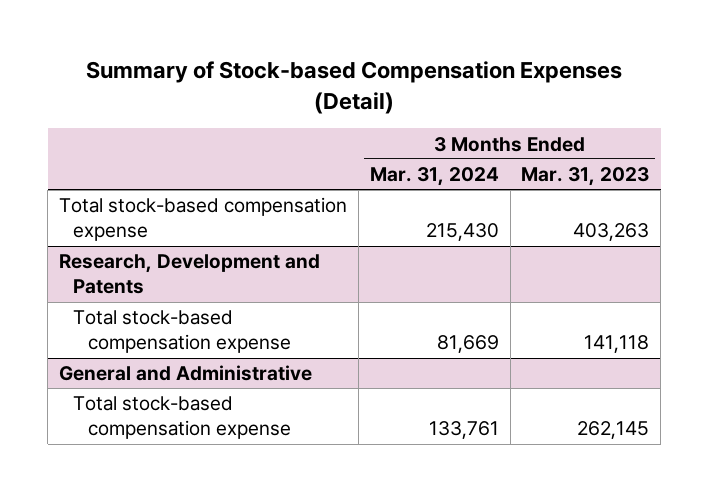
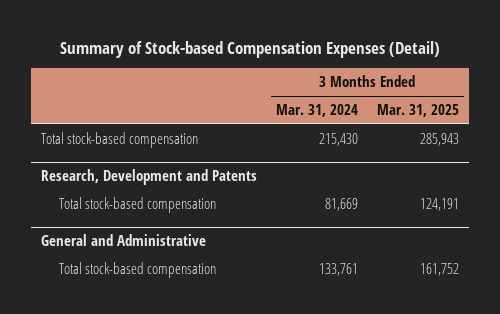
- | 3 Months Ended Mar. 31, 2024 | 3 Months Ended Mar. 31, 2023
+ | 3 Months Ended Mar. 31, 2024 | 3 Months Ended Mar. 31, 2025
- Total stock-based compensation expense | 215,430 | 403,263
+ Total stock-based compensation | 215,430 | 285,943
@ Research, Development and Patents
- Total stock-based compensation expense | 81,669 | 141,118
+ Total stock-based compensation | 81,669 | 124,191
@ General and Administrative
- Total stock-based compensation expense | 133,761 | 262,145
+ Total stock-based compensation | 133,761 | 161,752

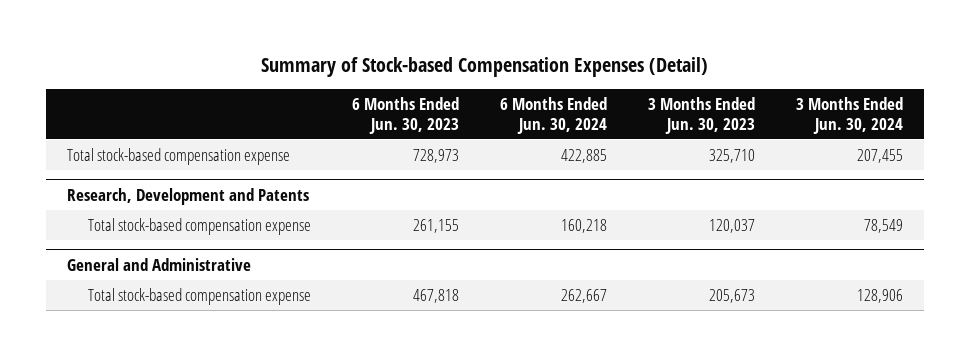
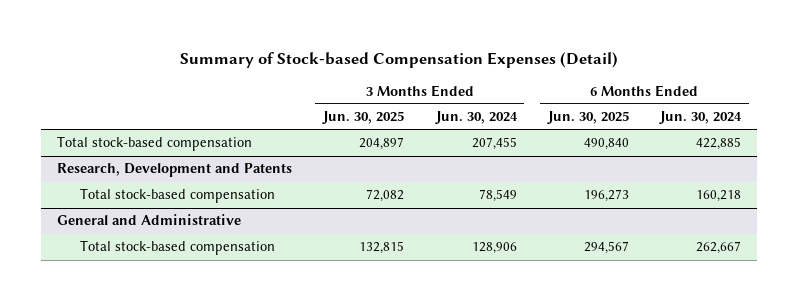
- | 6 Months Ended Jun. 30, 2023 | 6 Months Ended Jun. 30, 2024 | 3 Months Ended Jun. 30, 2023 | 3 Months Ended Jun. 30, 2024
+ | 3 Months Ended Jun. 30, 2025 | 3 Months Ended Jun. 30, 2024 | 6 Months Ended Jun. 30, 2025 | 6 Months Ended Jun. 30, 2024
- Total stock-based compensation expense | 728,973 | 422,885 | 325,710 | 207,455
+ Total stock-based compensation | 204,897 | 207,455 | 490,840 | 422,885
@ Research, Development and Patents
- Total stock-based compensation expense | 261,155 | 160,218 | 120,037 | 78,549
+ Total stock-based compensation | 72,082 | 78,549 | 196,273 | 160,218
@ General and Administrative
- Total stock-based compensation expense | 467,818 | 262,667 | 205,673 | 128,906
+ Total stock-based compensation | 132,815 | 128,906 | 294,567 | 262,667

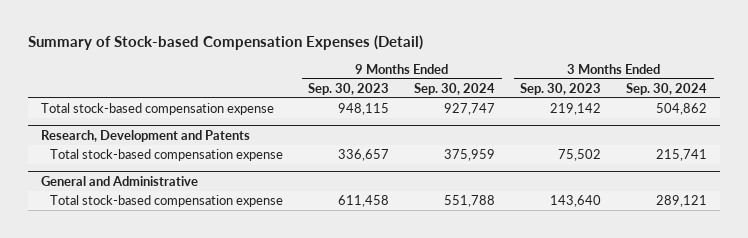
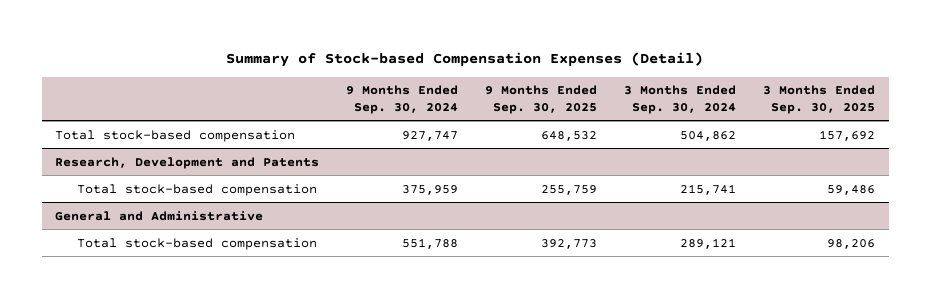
- | 9 Months Ended Sep. 30, 2023 | 9 Months Ended Sep. 30, 2024 | 3 Months Ended Sep. 30, 2023 | 3 Months Ended Sep. 30, 2024
+ | 9 Months Ended Sep. 30, 2024 | 9 Months Ended Sep. 30, 2025 | 3 Months Ended Sep. 30, 2024 | 3 Months Ended Sep. 30, 2025
- Total stock-based compensation expense | 948,115 | 927,747 | 219,142 | 504,862
+ Total stock-based compensation | 927,747 | 648,532 | 504,862 | 157,692
@ Research, Development and Patents
- Total stock-based compensation expense | 336,657 | 375,959 | 75,502 | 215,741
+ Total stock-based compensation | 375,959 | 255,759 | 215,741 | 59,486
@ General and Administrative
- Total stock-based compensation expense | 611,458 | 551,788 | 143,640 | 289,121
+ Total stock-based compensation | 551,788 | 392,773 | 289,121 | 98,206

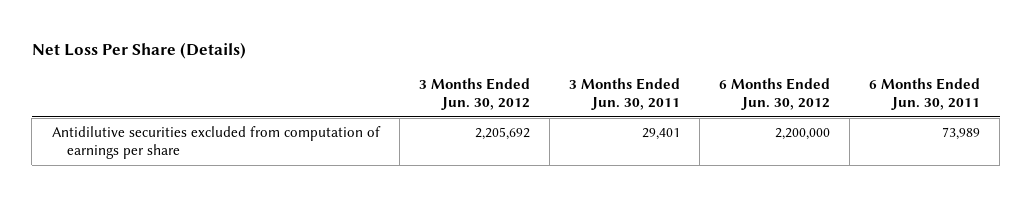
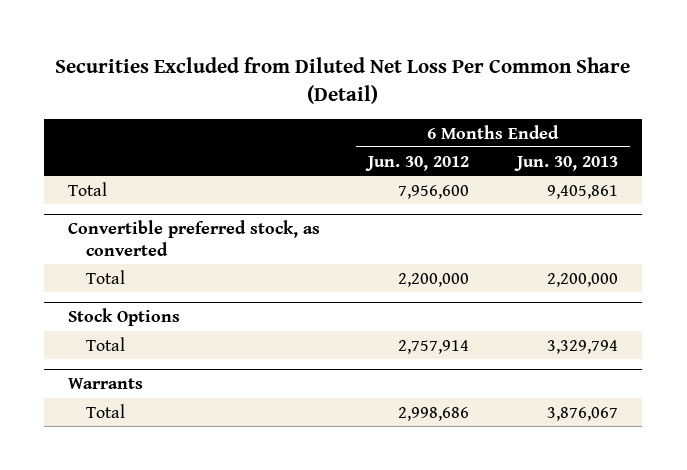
- Net Loss Per Share (Details)
+ Securities Excluded from Diluted Net Loss Per Common Share (Detail)
- | 3 Months Ended Jun. 30, 2012 | 3 Months Ended Jun. 30, 2011 | 6 Months Ended Jun. 30, 2012 | 6 Months Ended Jun. 30, 2011
+ | 6 Months Ended Jun. 30, 2012 | 6 Months Ended Jun. 30, 2013
- Antidilutive securities excluded from computation of earnings per share | 2,205,692 | 29,401 | 2,200,000 | 73,989
+ Total | 7,956,600 | 9,405,861
+ Convertible preferred stock, as converted
+ Total | 2,200,000 | 2,200,000
+ Stock Options
+ Total | 2,757,914 | 3,329,794
+ Warrants
+ Total | 2,998,686 | 3,876,067

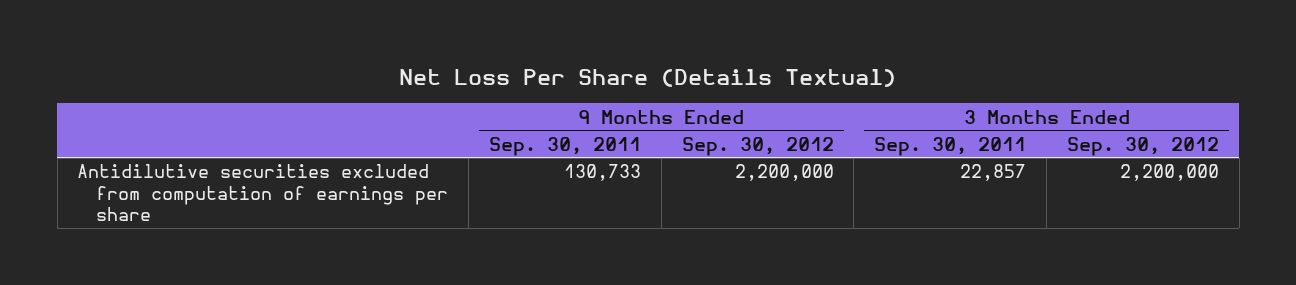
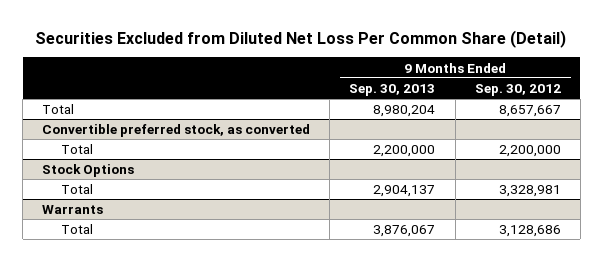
- Net Loss Per Share (Details Textual)
+ Securities Excluded from Diluted Net Loss Per Common Share (Detail)
- | 9 Months Ended Sep. 30, 2011 | 9 Months Ended Sep. 30, 2012 | 3 Months Ended Sep. 30, 2011 | 3 Months Ended Sep. 30, 2012
+ | 9 Months Ended Sep. 30, 2013 | 9 Months Ended Sep. 30, 2012
- Antidilutive securities excluded from computation of earnings per share | 130,733 | 2,200,000 | 22,857 | 2,200,000
+ Total | 8,980,204 | 8,657,667
+ Convertible preferred stock, as converted
+ Total | 2,200,000 | 2,200,000
+ Stock Options
+ Total | 2,904,137 | 3,328,981
+ Warrants
+ Total | 3,876,067 | 3,128,686

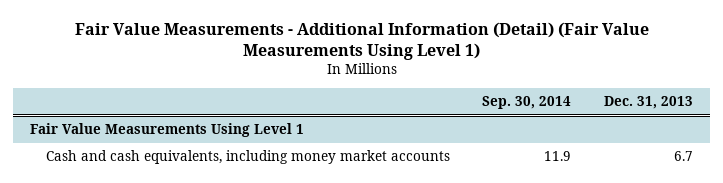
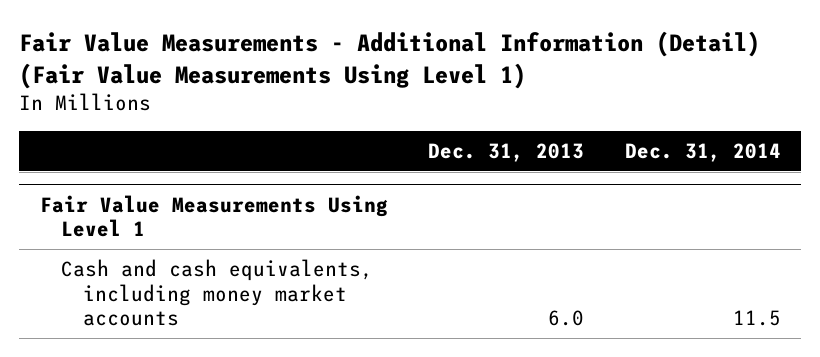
- | Sep. 30, 2014 | Dec. 31, 2013
+ | Dec. 31, 2013 | Dec. 31, 2014
@ Fair Value Measurements Using Level 1
- Cash and cash equivalents, including money market accounts | 11.9 | 6.7
+ Cash and cash equivalents, including money market accounts | 6.0 | 11.5

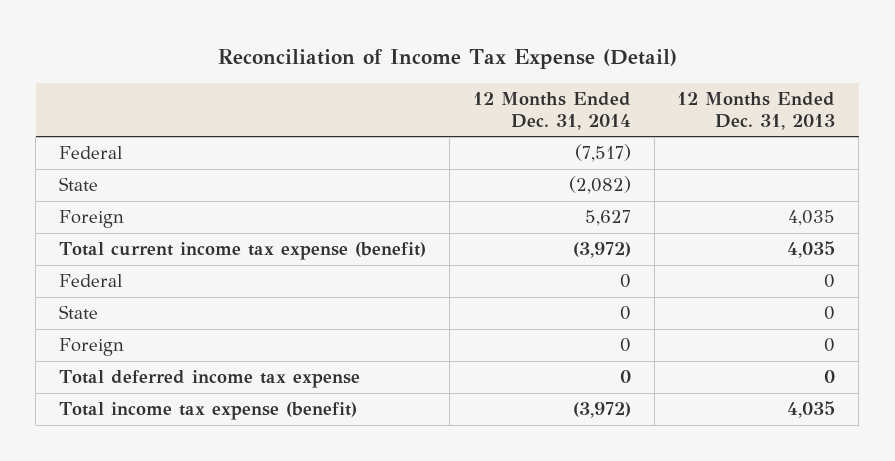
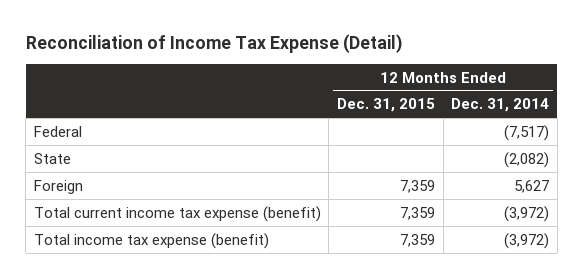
- | 12 Months Ended Dec. 31, 2014 | 12 Months Ended Dec. 31, 2013
+ | 12 Months Ended Dec. 31, 2015 | 12 Months Ended Dec. 31, 2014
- Federal | 0 | 0
- State | 0 | 0
- Foreign | 0 | 0
- Total deferred income tax expense | 0 | 0

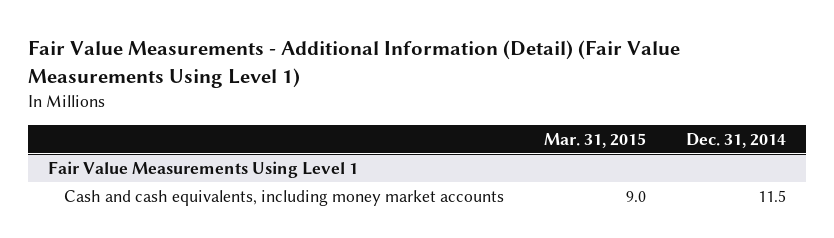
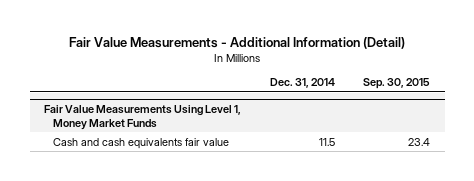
- Fair Value Measurements - Additional Information (Detail) (Fair Value Measurements Using Level 1)
+ Fair Value Measurements - Additional Information (Detail)
- | Mar. 31, 2015 | Dec. 31, 2014
+ | Dec. 31, 2014 | Sep. 30, 2015
- Fair Value Measurements Using Level 1
- Cash and cash equivalents, including money market accounts | 9.0 | 11.5
+ Fair Value Measurements Using Level 1, Money Market Funds
+ Cash and cash equivalents fair value | 11.5 | 23.4

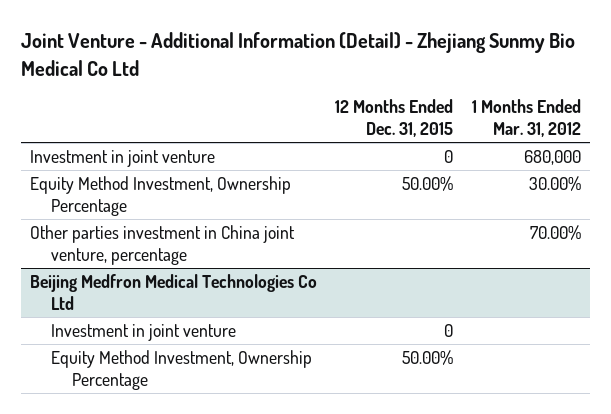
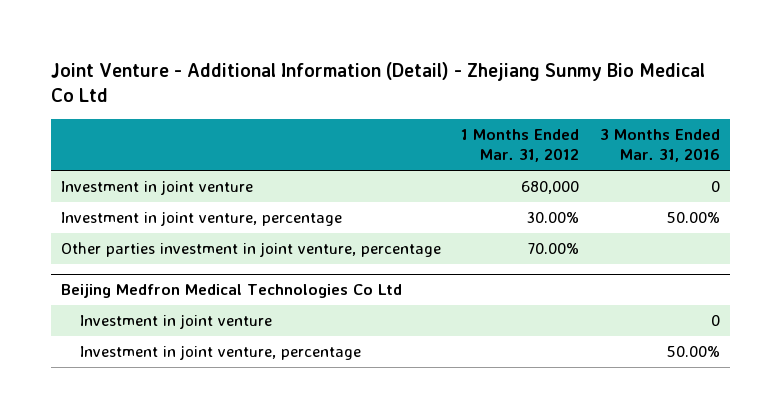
- | 12 Months Ended Dec. 31, 2015 | 1 Months Ended Mar. 31, 2012
+ | 1 Months Ended Mar. 31, 2012 | 3 Months Ended Mar. 31, 2016
- Equity Method Investment, Ownership Percentage | 50.00% | 30.00%
- Other parties investment in China joint venture, percentage | | 70.00%
+ Investment in joint venture, percentage | 30.00% | 50.00%
+ Other parties investment in joint venture, percentage | 70.00% |
@ Beijing Medfron Medical Technologies Co Ltd
- Equity Method Investment, Ownership Percentage | 50.00% |
+ Investment in joint venture, percentage | | 50.00%

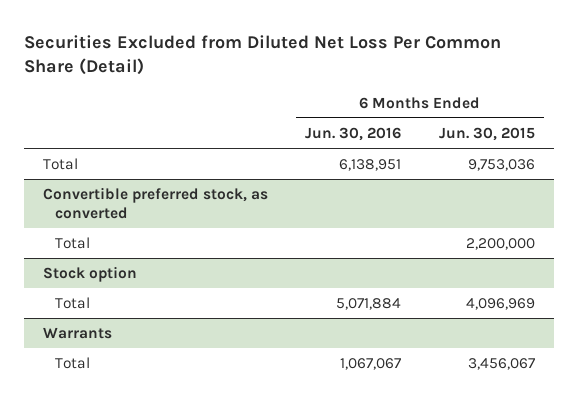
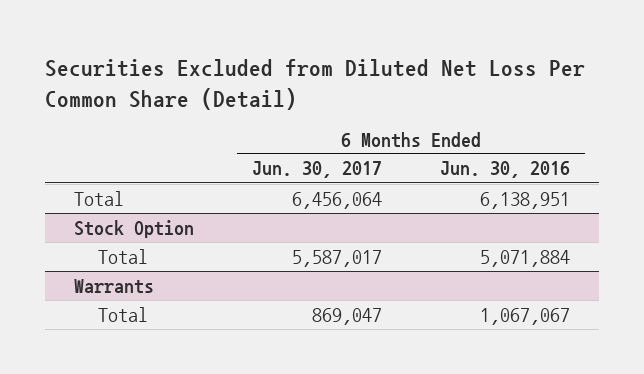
- | 6 Months Ended Jun. 30, 2016 | 6 Months Ended Jun. 30, 2015
+ | 6 Months Ended Jun. 30, 2017 | 6 Months Ended Jun. 30, 2016
- Convertible preferred stock, as converted
- Total | | 2,200,000
- Stock option
+ Stock Option

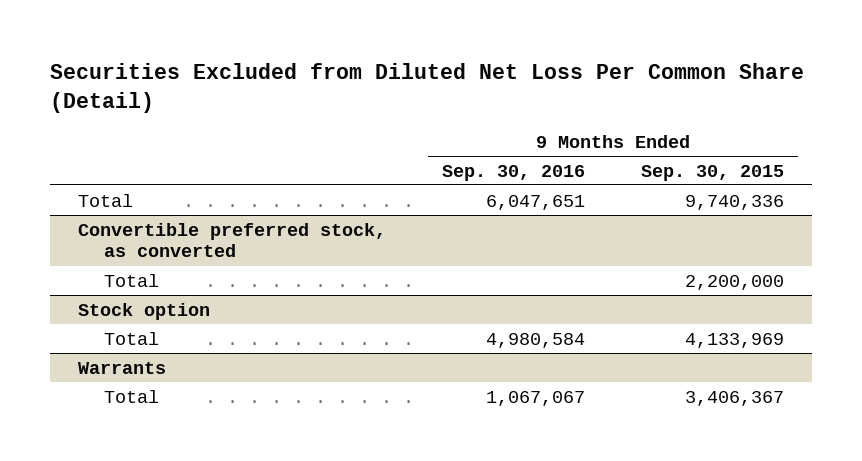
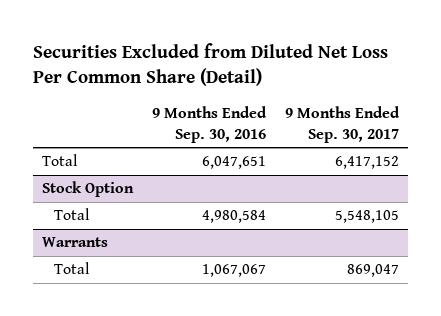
- | 9 Months Ended Sep. 30, 2016 | 9 Months Ended Sep. 30, 2015
+ | 9 Months Ended Sep. 30, 2016 | 9 Months Ended Sep. 30, 2017
- Convertible preferred stock, as converted
- Total | | 2,200,000
- Stock option
+ Stock Option

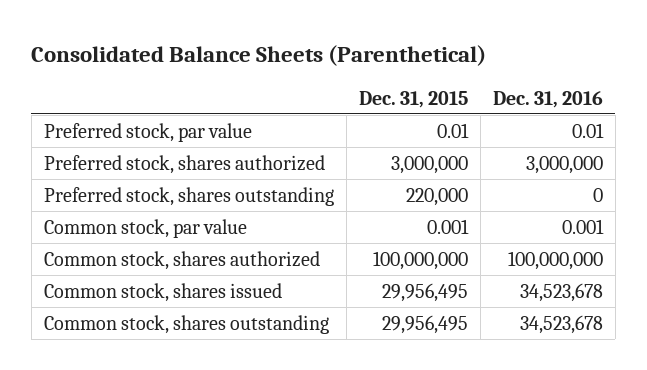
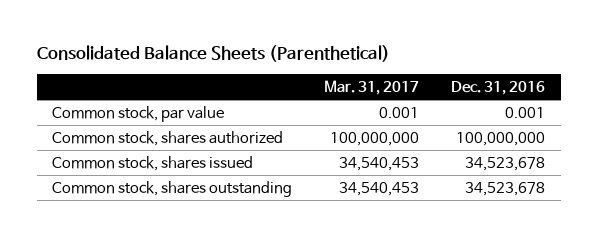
- | Dec. 31, 2015 | Dec. 31, 2016
+ | Mar. 31, 2017 | Dec. 31, 2016
- Preferred stock, par value | 0.01 | 0.01
- Preferred stock, shares authorized | 3,000,000 | 3,000,000
- Preferred stock, shares outstanding | 220,000 | 0

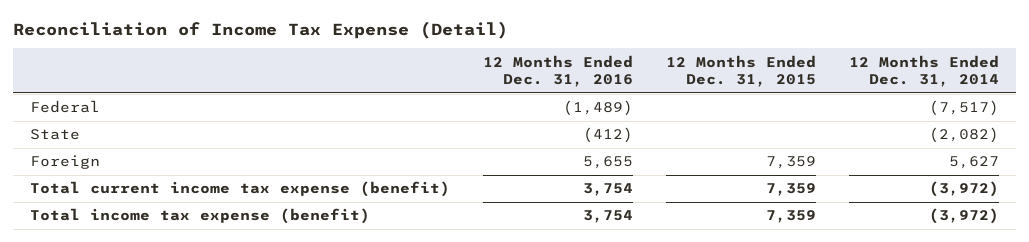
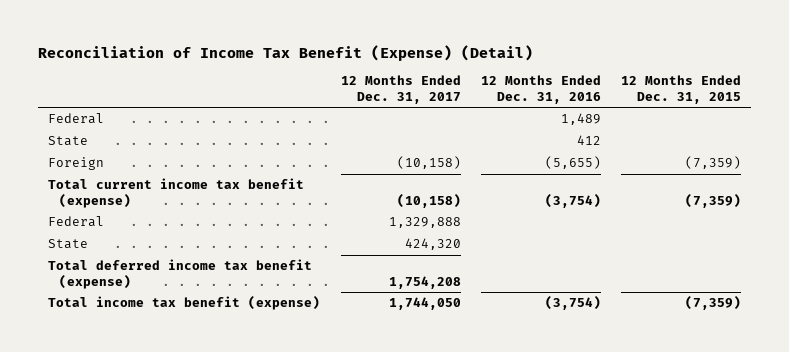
- Reconciliation of Income Tax Expense (Detail)
+ Reconciliation of Income Tax Benefit (Expense) (Detail)
- | 12 Months Ended Dec. 31, 2016 | 12 Months Ended Dec. 31, 2015 | 12 Months Ended Dec. 31, 2014
+ | 12 Months Ended Dec. 31, 2017 | 12 Months Ended Dec. 31, 2016 | 12 Months Ended Dec. 31, 2015
- Federal | (1,489) | | (7,517)
- State | (412) | | (2,082)
- Foreign | 5,655 | 7,359 | 5,627
- Total current income tax expense (benefit) | 3,754 | 7,359 | (3,972)
- Total income tax expense (benefit) | 3,754 | 7,359 | (3,972)
+ Federal | | 1,489 |
+ State | | 412 |
+ Foreign | (10,158) | (5,655) | (7,359)
+ Total current income tax benefit (expense) | (10,158) | (3,754) | (7,359)
+ Federal | 1,329,888 | |
+ State | 424,320 | |
+ Total deferred income tax benefit (expense) | 1,754,208 | |
+ Total income tax benefit (expense) | 1,744,050 | (3,754) | (7,359)

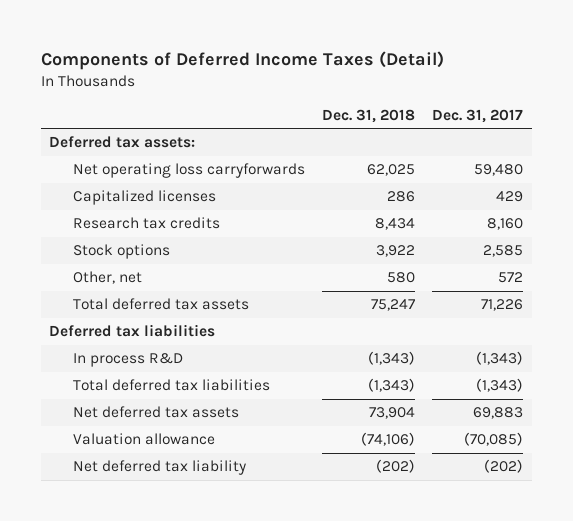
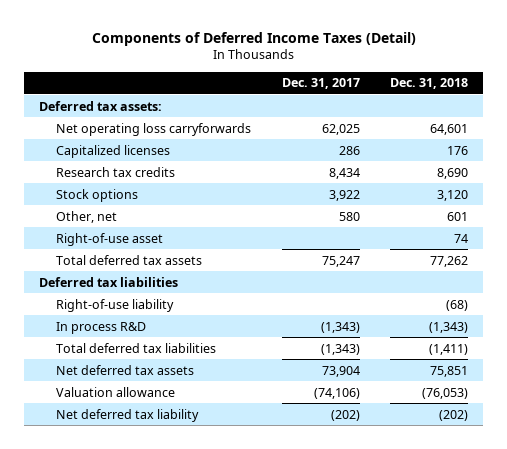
- | Dec. 31, 2018 | Dec. 31, 2017
+ | Dec. 31, 2017 | Dec. 31, 2018
- Net operating loss carryforwards | 62,025 | 59,480
- Capitalized licenses | 286 | 429
- Research tax credits | 8,434 | 8,160
- Stock options | 3,922 | 2,585
- Other, net | 580 | 572
- Total deferred tax assets | 75,247 | 71,226
+ Net operating loss carryforwards | 62,025 | 64,601
+ Capitalized licenses | 286 | 176
+ Research tax credits | 8,434 | 8,690
+ Stock options | 3,922 | 3,120
+ Other, net | 580 | 601
+ Right-of-use asset | | 74
+ Total deferred tax assets | 75,247 | 77,262
+ Right-of-use liability | | (68)
- Total deferred tax liabilities | (1,343) | (1,343)
- Net deferred tax assets | 73,904 | 69,883
- Valuation allowance | (74,106) | (70,085)
+ Total deferred tax liabilities | (1,343) | (1,411)
+ Net deferred tax assets | 73,904 | 75,851
+ Valuation allowance | (74,106) | (76,053)

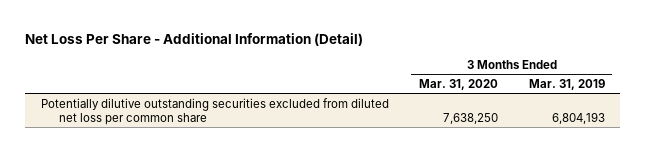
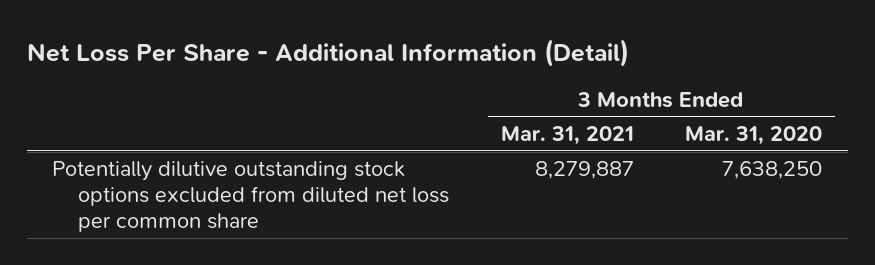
- | 3 Months Ended Mar. 31, 2020 | 3 Months Ended Mar. 31, 2019
+ | 3 Months Ended Mar. 31, 2021 | 3 Months Ended Mar. 31, 2020
- Potentially dilutive outstanding securities excluded from diluted net loss per common share | 7,638,250 | 6,804,193
+ Potentially dilutive outstanding stock options excluded from diluted net loss per common share | 8,279,887 | 7,638,250

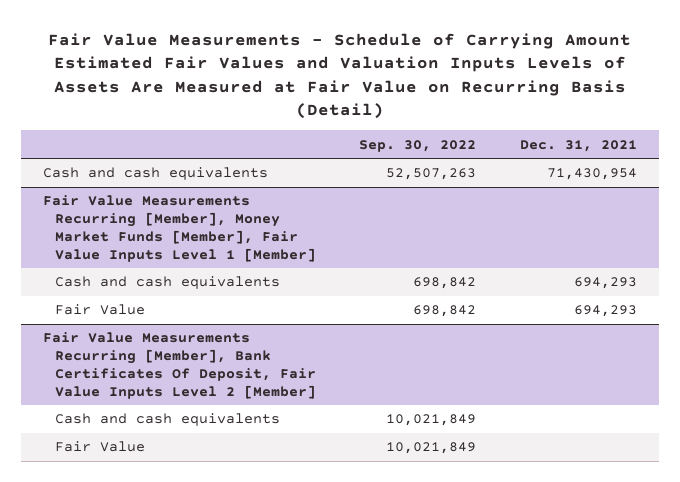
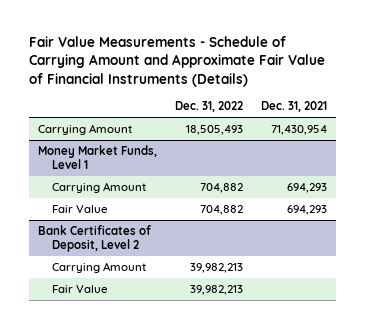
- Fair Value Measurements - Schedule of Carrying Amount Estimated Fair Values and Valuation Inputs Levels of Assets Are Measured at Fair Value on Recurring Basis (Detail)
+ Fair Value Measurements - Schedule of Carrying Amount and Approximate Fair Value of Financial Instruments (Details)
- | Sep. 30, 2022 | Dec. 31, 2021
+ | Dec. 31, 2022 | Dec. 31, 2021
- Cash and cash equivalents | 52,507,263 | 71,430,954
- Fair Value Measurements Recurring [Member], Money Market Funds [Member], Fair Value Inputs Level 1 [Member]
- Cash and cash equivalents | 698,842 | 694,293
+ Carrying Amount | 18,505,493 | 71,430,954
+ Money Market Funds, Level 1
+ Carrying Amount | 704,882 | 694,293
- Fair Value Measurements Recurring [Member], Bank Certificates Of Deposit, Fair Value Inputs Level 2 [Member]
- Cash and cash equivalents | 10,021,849 |
+ Bank Certificates of Deposit, Level 2
+ Carrying Amount | 39,982,213 |

